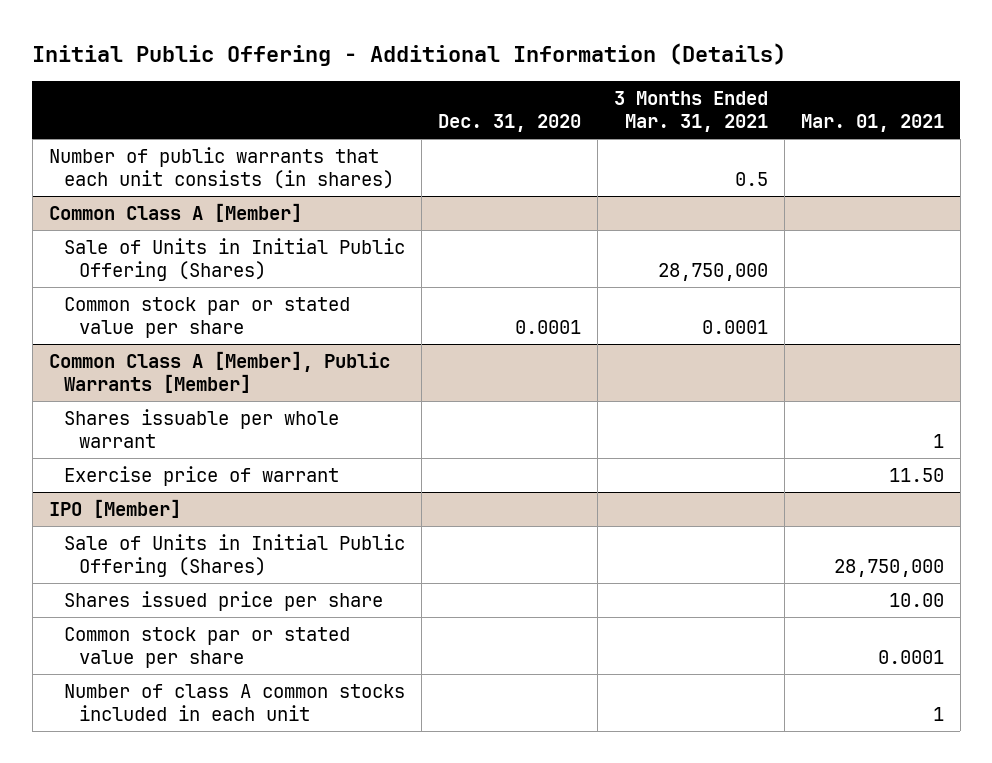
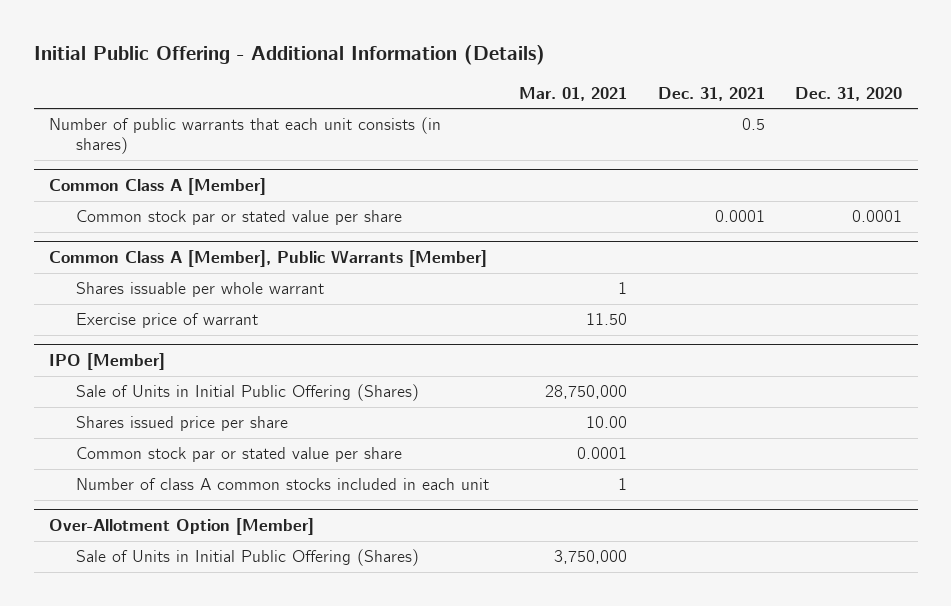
- | Dec. 31, 2020 | 3 Months Ended Mar. 31, 2021 | Mar. 01, 2021
+ | Mar. 01, 2021 | Dec. 31, 2021 | Dec. 31, 2020
@ Common Class A [Member]
- Sale of Units in Initial Public Offering (Shares) | | 28,750,000 |
+ Over-Allotment Option [Member]
+ Sale of Units in Initial Public Offering (Shares) | 3,750,000 | |

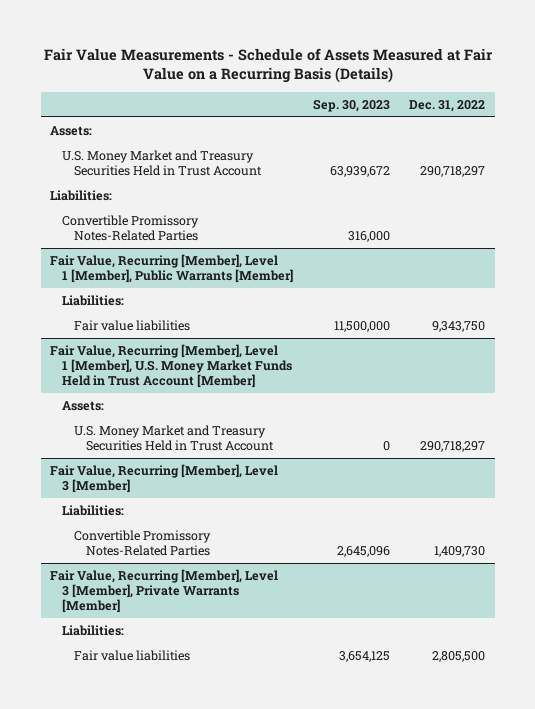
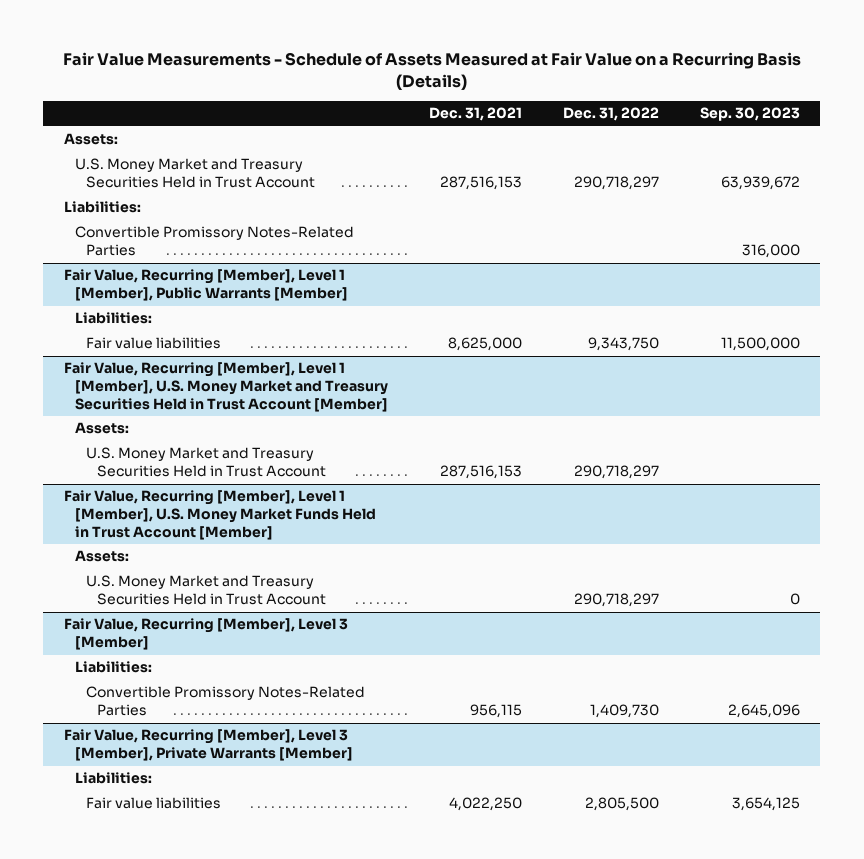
- | Sep. 30, 2023 | Dec. 31, 2022
+ | Dec. 31, 2021 | Dec. 31, 2022 | Sep. 30, 2023
+ Fair Value, Recurring [Member], Level 1 [Member], U.S. Money Market and Treasury Securities Held in Trust Account [Member]
+ Assets:
+ U.S. Money Market and Treasury Securities Held in Trust Account | 287,516,153 | 290,718,297 |

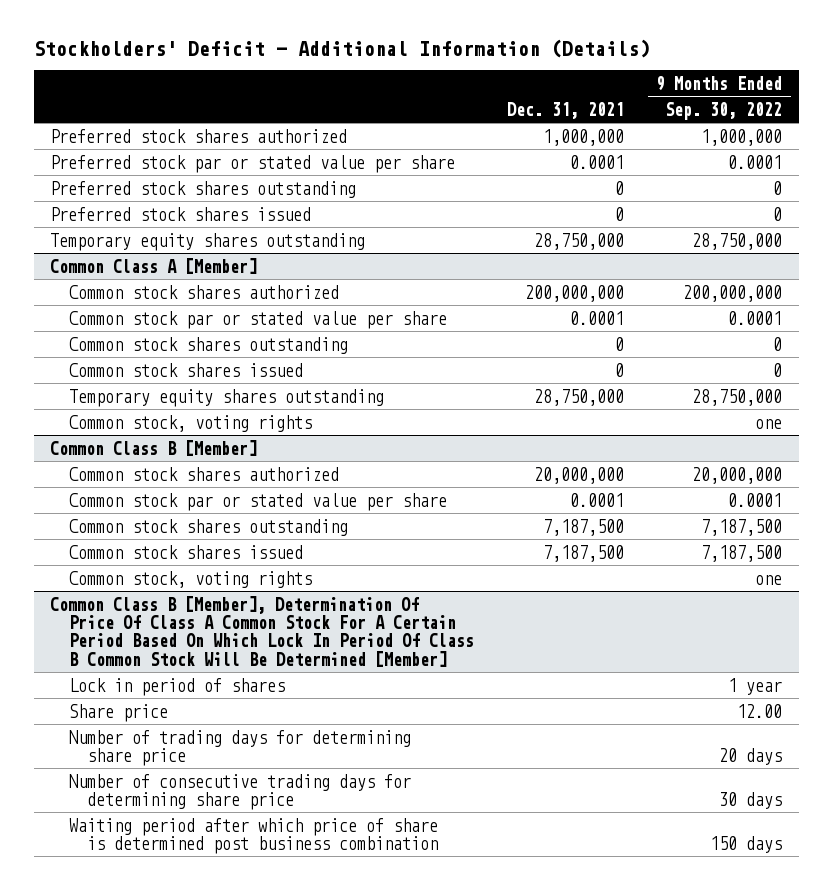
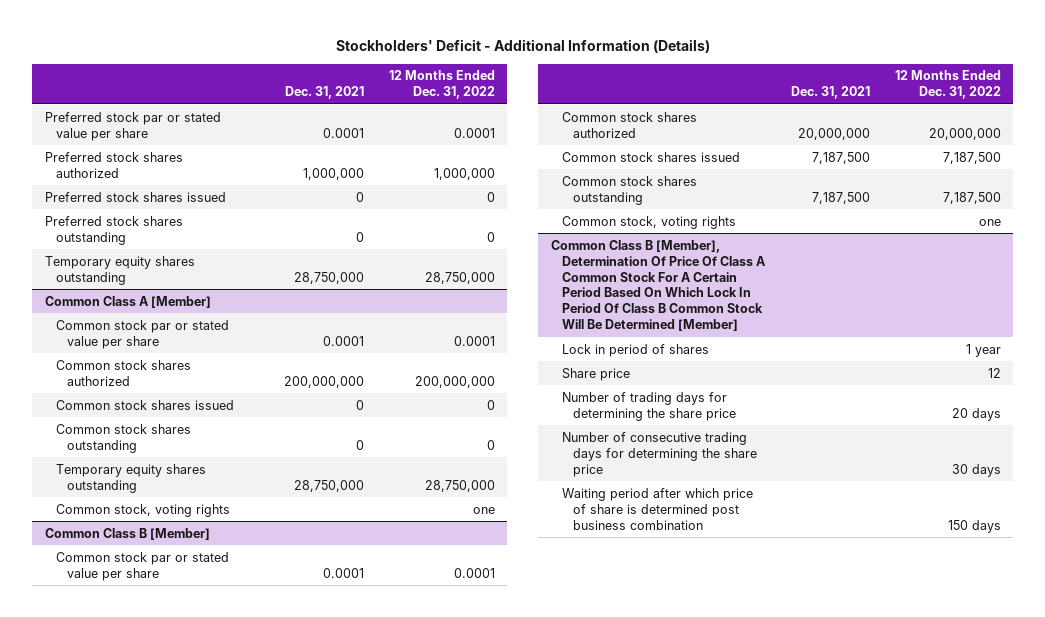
- | Dec. 31, 2021 | 9 Months Ended Sep. 30, 2022
+ | Dec. 31, 2021 | 12 Months Ended Dec. 31, 2022
moved down: Preferred stock shares authorized | 1,000,000 | 1,000,000
moved down: Preferred stock shares outstanding | 0 | 0
@ Common Class A [Member]
moved down: Common stock shares authorized | 200,000,000 | 200,000,000
moved down: Common stock shares outstanding | 0 | 0
@ Common Class B [Member]
moved down: Common stock shares authorized | 20,000,000 | 20,000,000
moved down: Common stock shares outstanding | 7,187,500 | 7,187,500
@ Common Class B [Member], Determination Of Price Of Class A Common Stock For A Certain Period Based On Which Lock In Period Of Class B Common Stock Will Be Determined [Member]
- Number of trading days for determining share price | | 20 days
- Number of consecutive trading days for determining share price | | 30 days
+ Number of trading days for determining the share price | | 20 days
+ Number of consecutive trading days for determining the share price | | 30 days

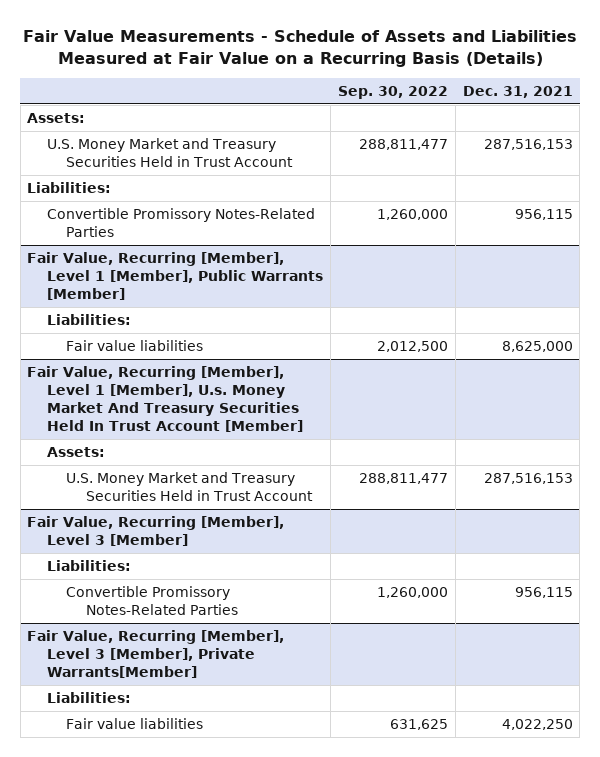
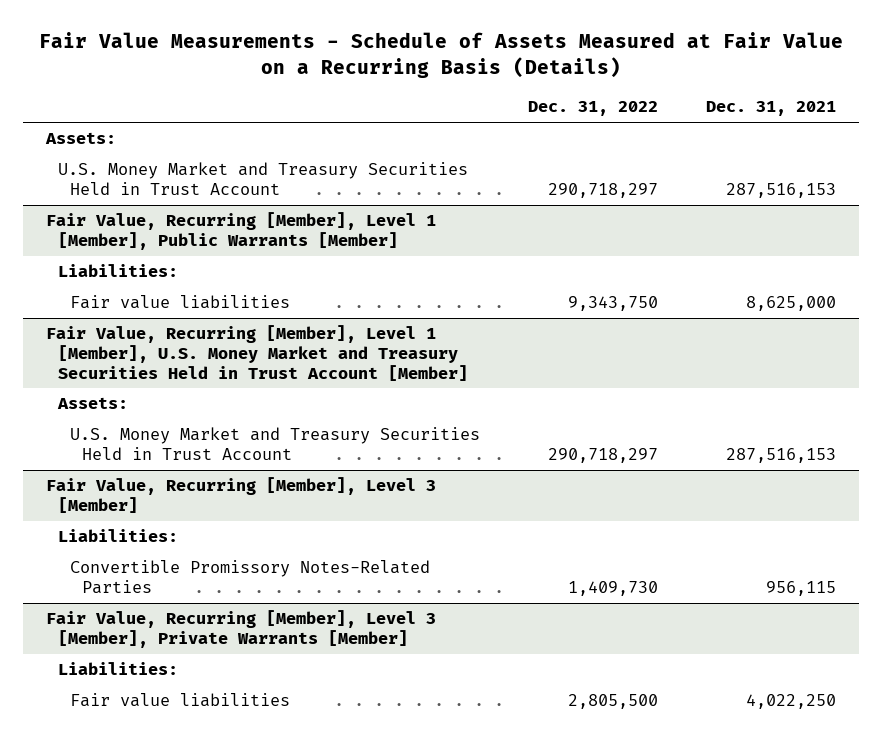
- Fair Value Measurements - Schedule of Assets and Liabilities Measured at Fair Value on a Recurring Basis (Details)
+ Fair Value Measurements - Schedule of Assets Measured at Fair Value on a Recurring Basis (Details)
- | Sep. 30, 2022 | Dec. 31, 2021
+ | Dec. 31, 2022 | Dec. 31, 2021
- Liabilities:
- Convertible Promissory Notes-Related Parties | 1,260,000 | 956,115
- Fair Value, Recurring [Member], Level 1 [Member], U.s. Money Market And Treasury Securities Held In Trust Account [Member]
+ Fair Value, Recurring [Member], Level 1 [Member], U.S. Money Market and Treasury Securities Held in Trust Account [Member]
- Fair Value, Recurring [Member], Level 3 [Member], Private Warrants[Member]
+ Fair Value, Recurring [Member], Level 3 [Member], Private Warrants [Member]

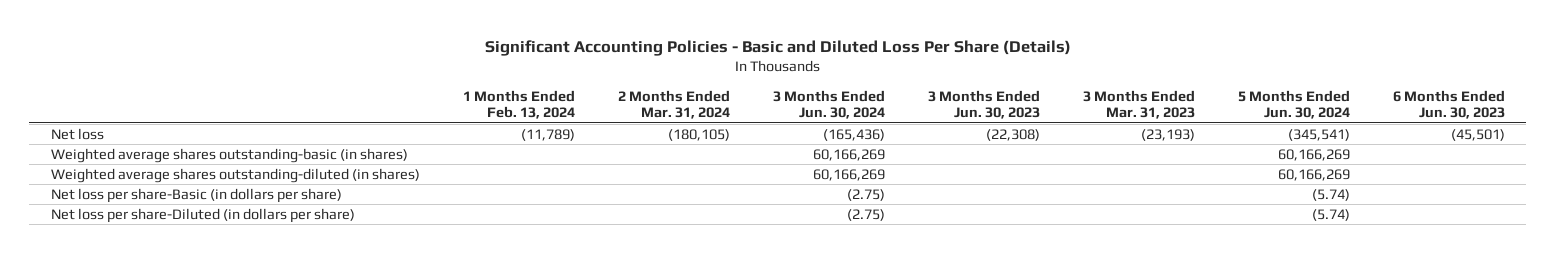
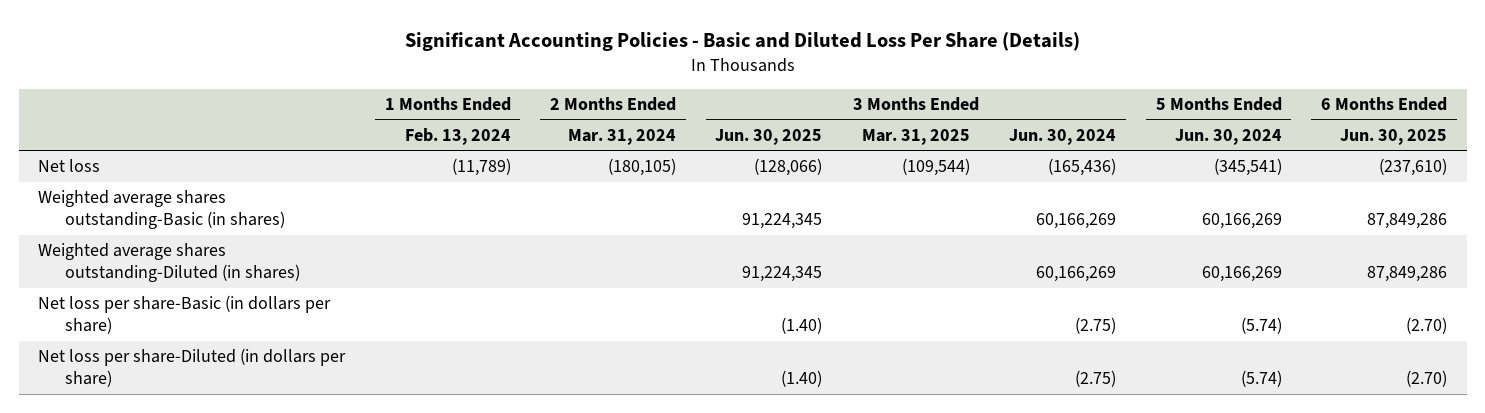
- | 1 Months Ended Feb. 13, 2024 | 2 Months Ended Mar. 31, 2024 | 3 Months Ended Jun. 30, 2024 | 3 Months Ended Jun. 30, 2023 | 3 Months Ended Mar. 31, 2023 | 5 Months Ended Jun. 30, 2024 | 6 Months Ended Jun. 30, 2023
+ | 1 Months Ended Feb. 13, 2024 | 2 Months Ended Mar. 31, 2024 | 3 Months Ended Jun. 30, 2025 | 3 Months Ended Mar. 31, 2025 | 3 Months Ended Jun. 30, 2024 | 5 Months Ended Jun. 30, 2024 | 6 Months Ended Jun. 30, 2025
- Weighted average shares outstanding-basic (in shares) | | | 60,166,269 | | | 60,166,269 |
- Weighted average shares outstanding-diluted (in shares) | | | 60,166,269 | | | 60,166,269 |
+ Weighted average shares outstanding-Basic (in shares) | | | 91,224,345 | | 60,166,269 | 60,166,269 | 87,849,286
+ Weighted average shares outstanding-Diluted (in shares) | | | 91,224,345 | | 60,166,269 | 60,166,269 | 87,849,286

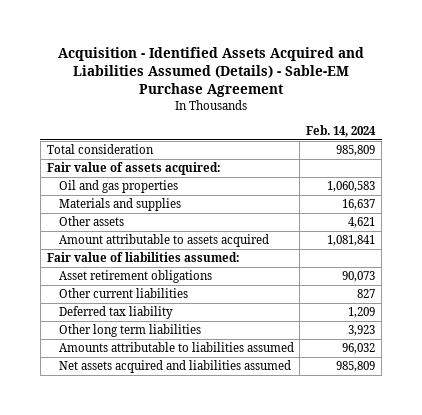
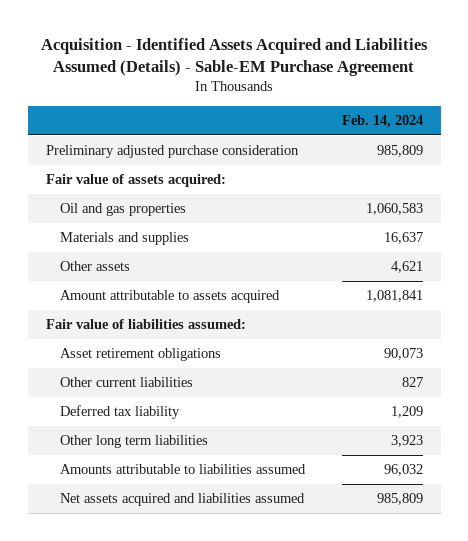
- Total consideration | 985,809
+ Preliminary adjusted purchase consideration | 985,809

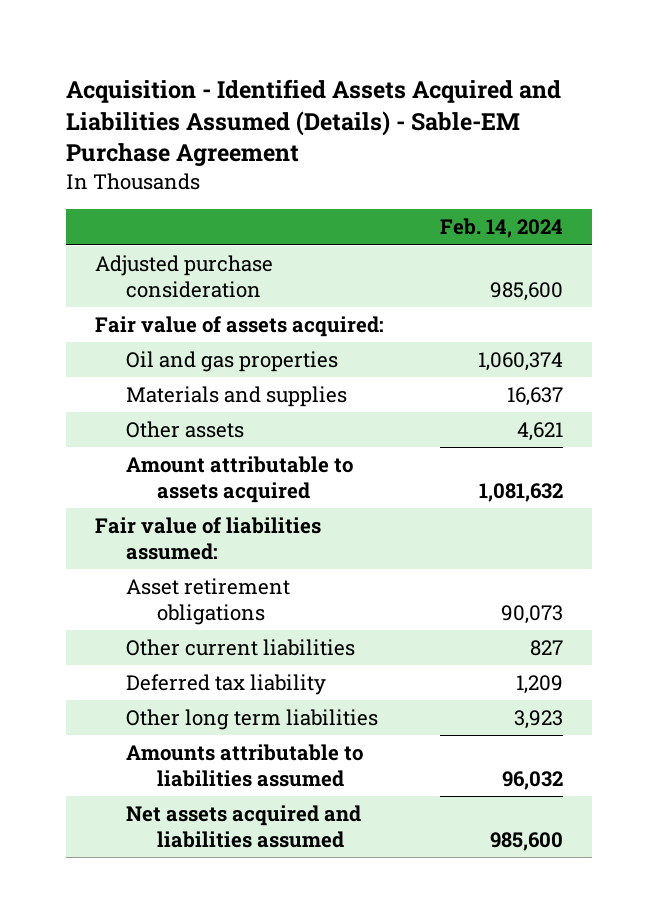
- Preliminary adjusted purchase consideration | 985,809
+ Adjusted purchase consideration | 985,600
- Oil and gas properties | 1,060,583
+ Oil and gas properties | 1,060,374
- Amount attributable to assets acquired | 1,081,841
+ Amount attributable to assets acquired | 1,081,632
- Net assets acquired and liabilities assumed | 985,809
+ Net assets acquired and liabilities assumed | 985,600

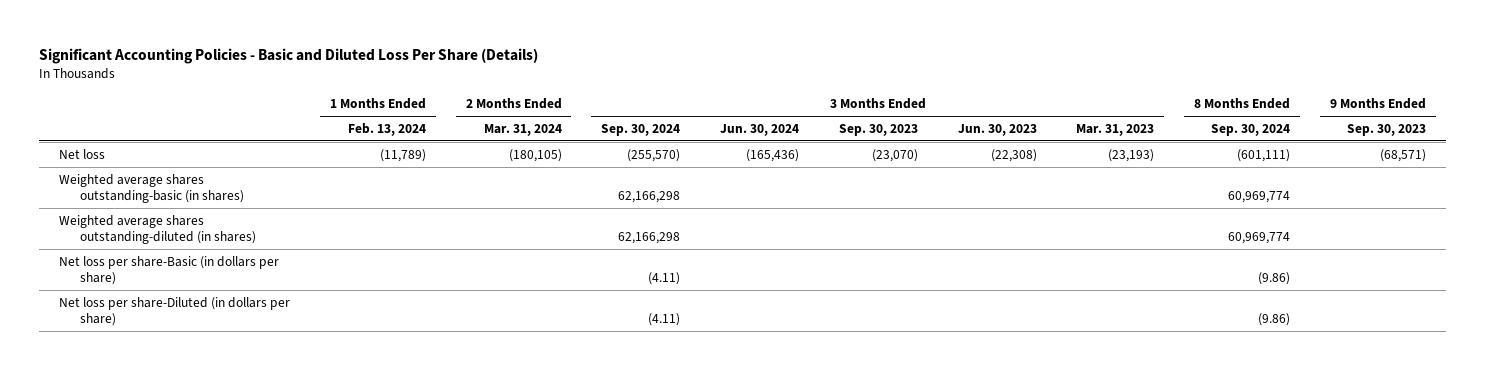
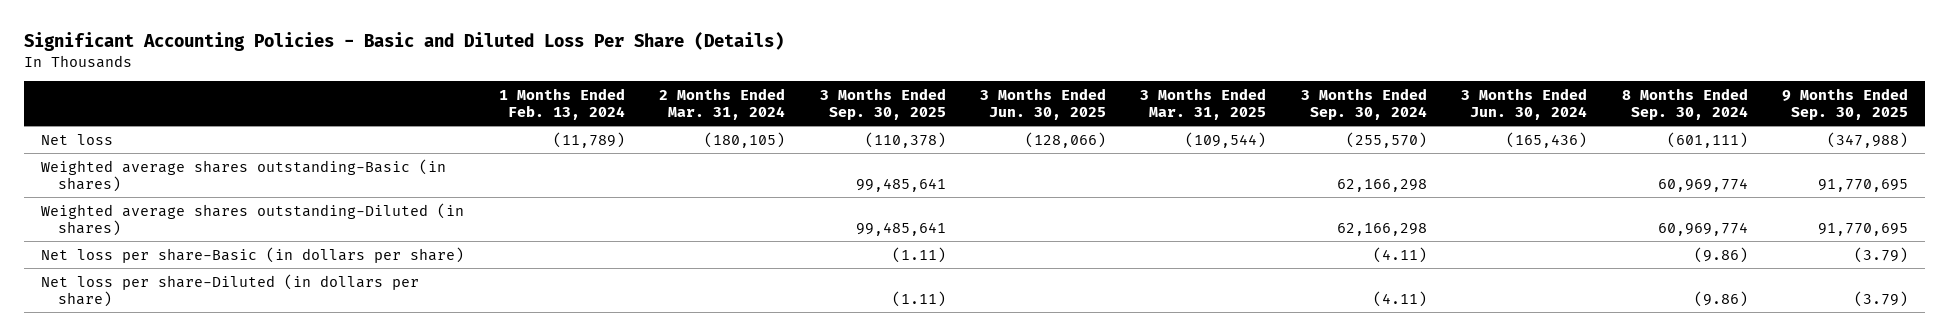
- | 1 Months Ended Feb. 13, 2024 | 2 Months Ended Mar. 31, 2024 | 3 Months Ended Sep. 30, 2024 | 3 Months Ended Jun. 30, 2024 | 3 Months Ended Sep. 30, 2023 | 3 Months Ended Jun. 30, 2023 | 3 Months Ended Mar. 31, 2023 | 8 Months Ended Sep. 30, 2024 | 9 Months Ended Sep. 30, 2023
+ | 1 Months Ended Feb. 13, 2024 | 2 Months Ended Mar. 31, 2024 | 3 Months Ended Sep. 30, 2025 | 3 Months Ended Jun. 30, 2025 | 3 Months Ended Mar. 31, 2025 | 3 Months Ended Sep. 30, 2024 | 3 Months Ended Jun. 30, 2024 | 8 Months Ended Sep. 30, 2024 | 9 Months Ended Sep. 30, 2025
- Weighted average shares outstanding-basic (in shares) | | | 62,166,298 | | | | | 60,969,774 |
- Weighted average shares outstanding-diluted (in shares) | | | 62,166,298 | | | | | 60,969,774 |
+ Weighted average shares outstanding-Basic (in shares) | | | 99,485,641 | | | 62,166,298 | | 60,969,774 | 91,770,695
+ Weighted average shares outstanding-Diluted (in shares) | | | 99,485,641 | | | 62,166,298 | | 60,969,774 | 91,770,695

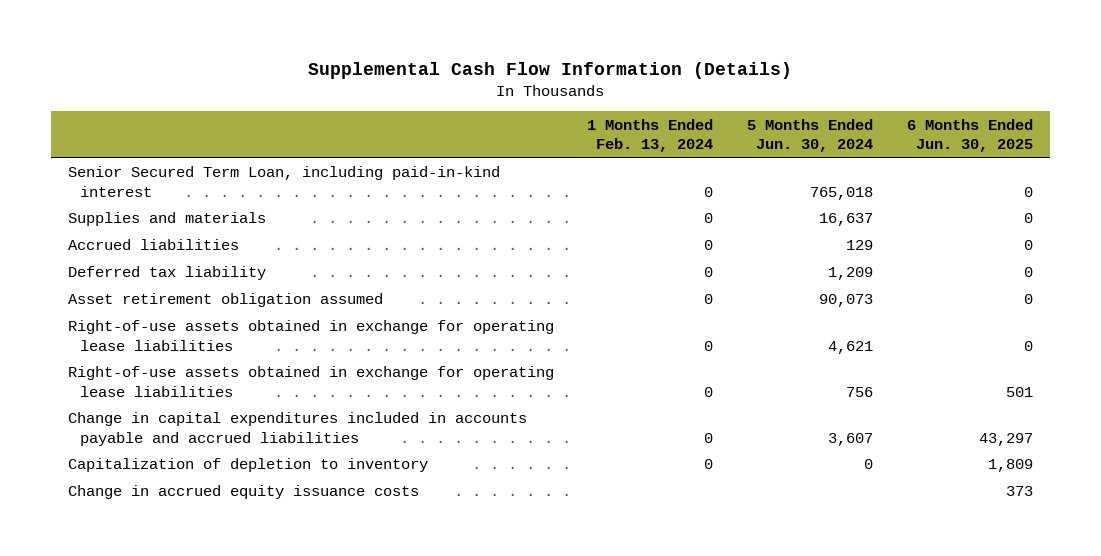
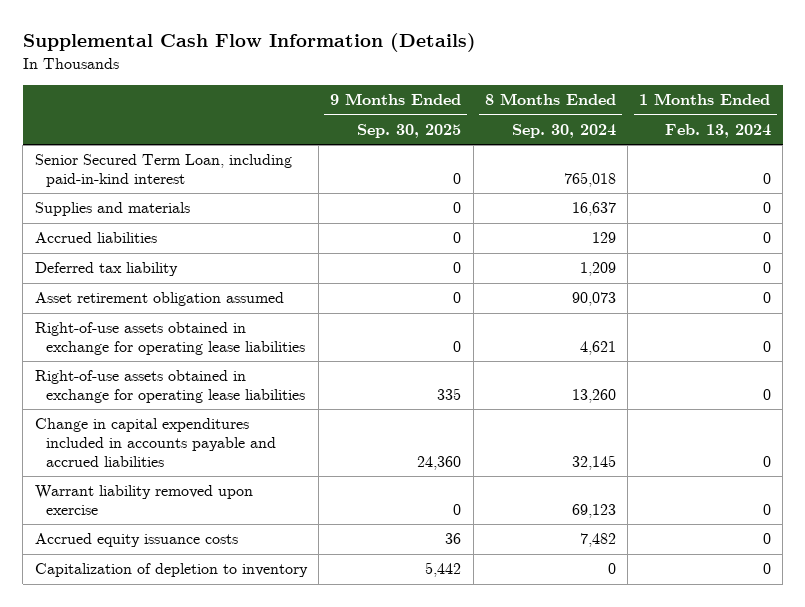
- | 1 Months Ended Feb. 13, 2024 | 5 Months Ended Jun. 30, 2024 | 6 Months Ended Jun. 30, 2025
+ | 9 Months Ended Sep. 30, 2025 | 8 Months Ended Sep. 30, 2024 | 1 Months Ended Feb. 13, 2024
+ Warrant liability removed upon exercise | 0 | 69,123 | 0
+ Accrued equity issuance costs | 36 | 7,482 | 0
- Change in accrued equity issuance costs | | | 373

